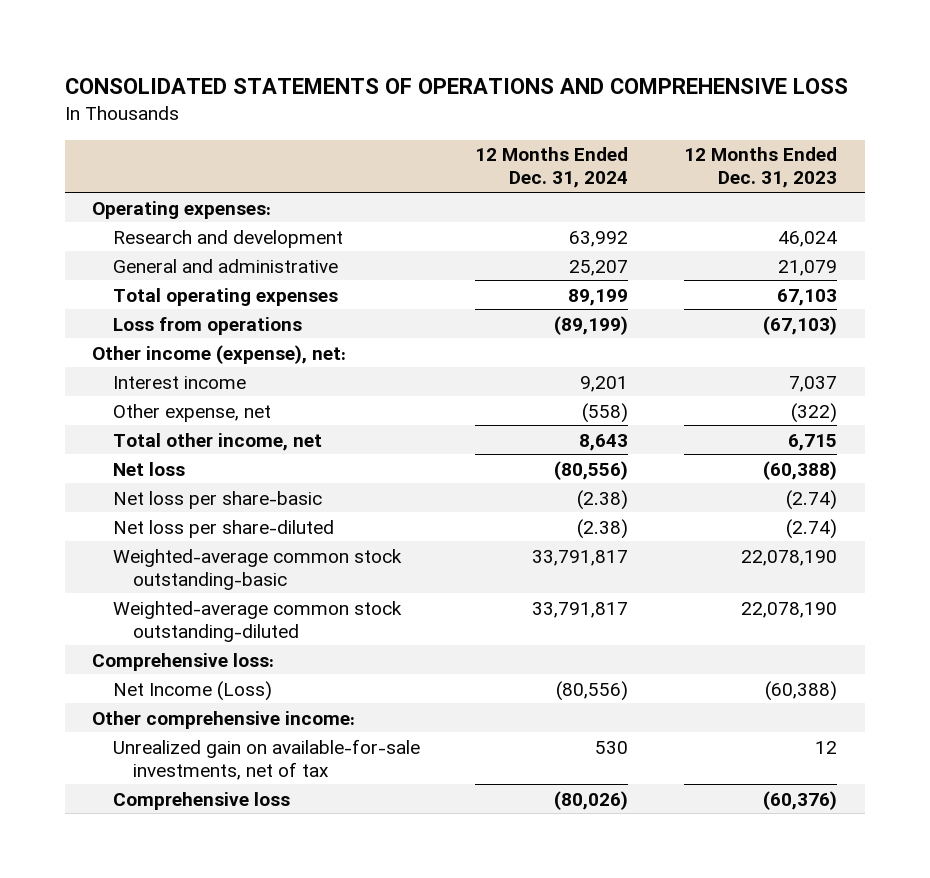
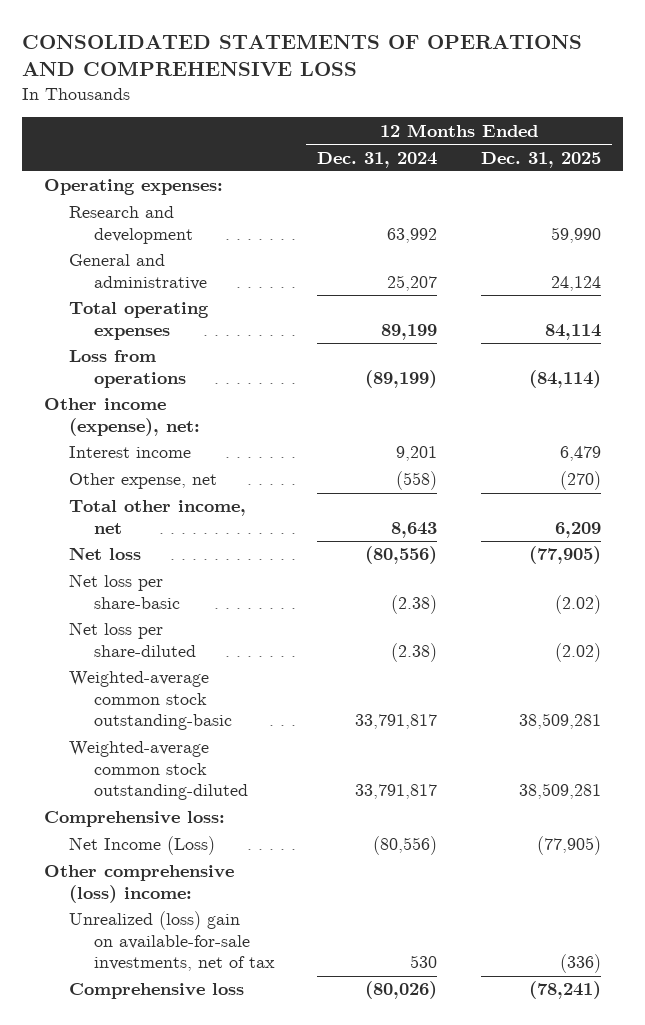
- | 12 Months Ended Dec. 31, 2024 | 12 Months Ended Dec. 31, 2023
+ | 12 Months Ended Dec. 31, 2024 | 12 Months Ended Dec. 31, 2025
- Other comprehensive income:
- Unrealized gain on available-for-sale investments, net of tax | 530 | 12
+ Other comprehensive (loss) income:
+ Unrealized (loss) gain on available-for-sale investments, net of tax | 530 | (336)

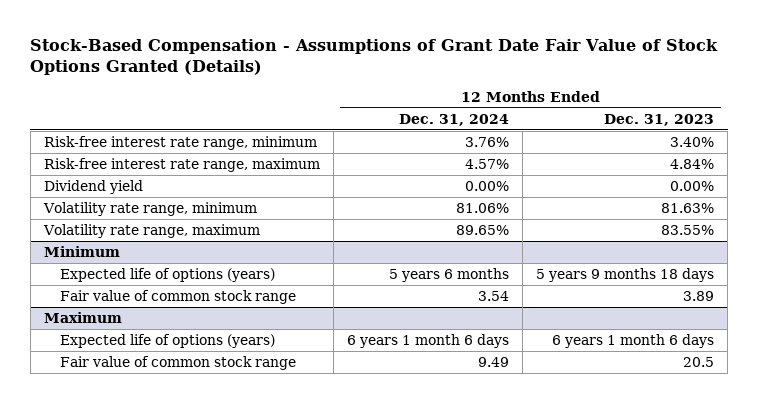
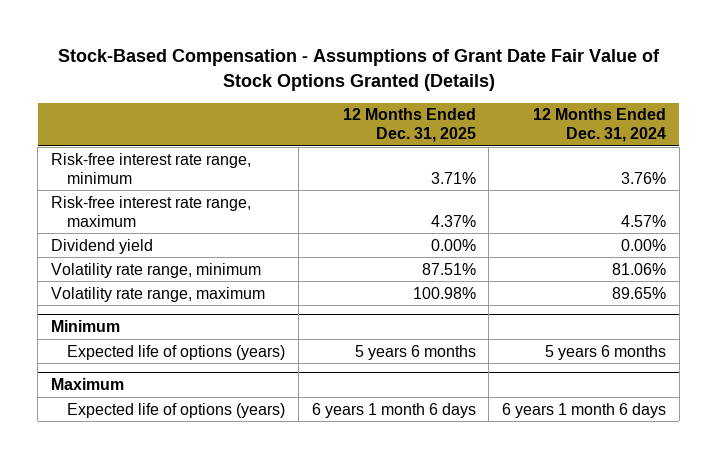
- | 12 Months Ended Dec. 31, 2024 | 12 Months Ended Dec. 31, 2023
+ | 12 Months Ended Dec. 31, 2025 | 12 Months Ended Dec. 31, 2024
@ Minimum
- Fair value of common stock range | 3.54 | 3.89
@ Maximum
- Fair value of common stock range | 9.49 | 20.5

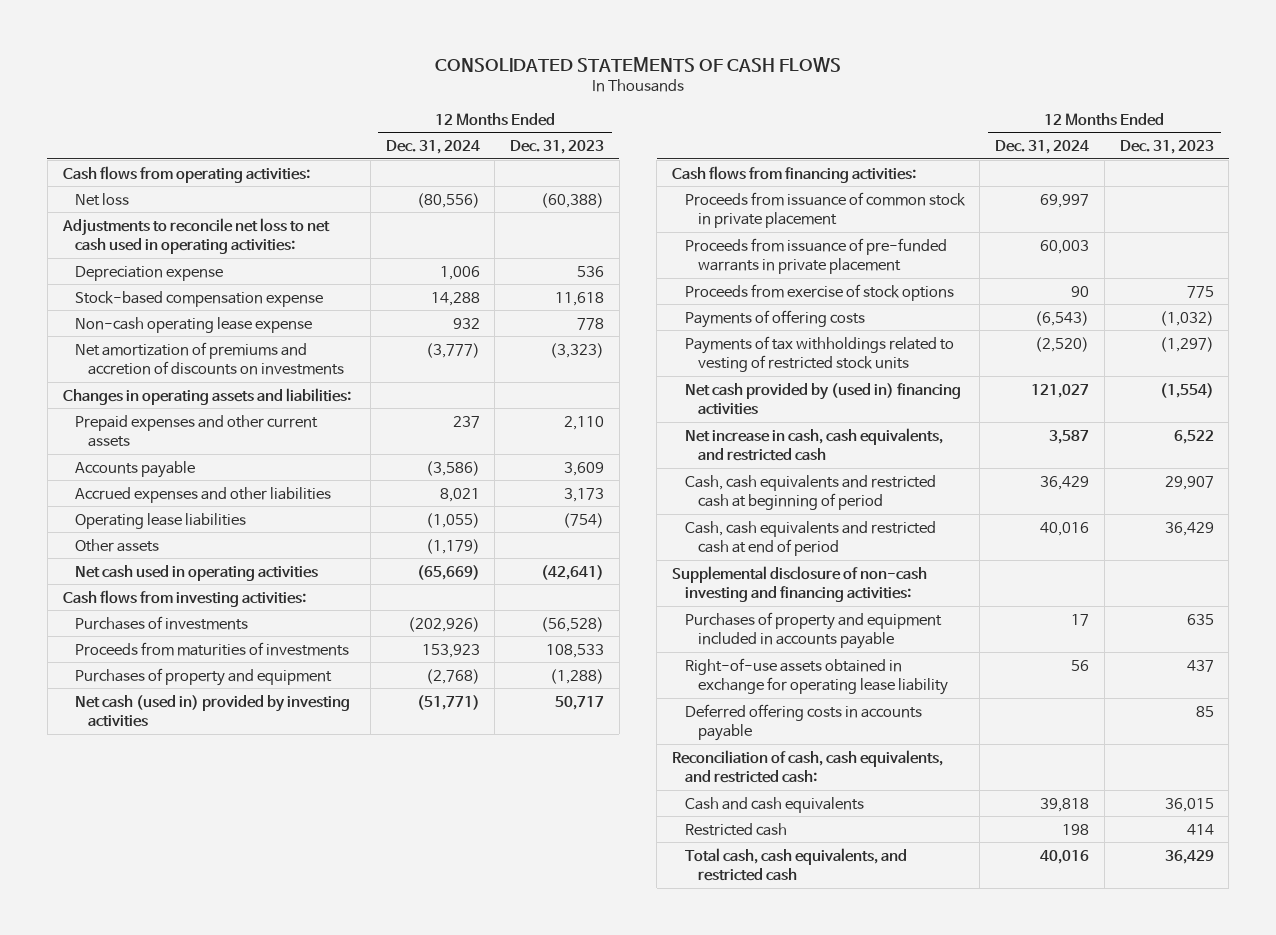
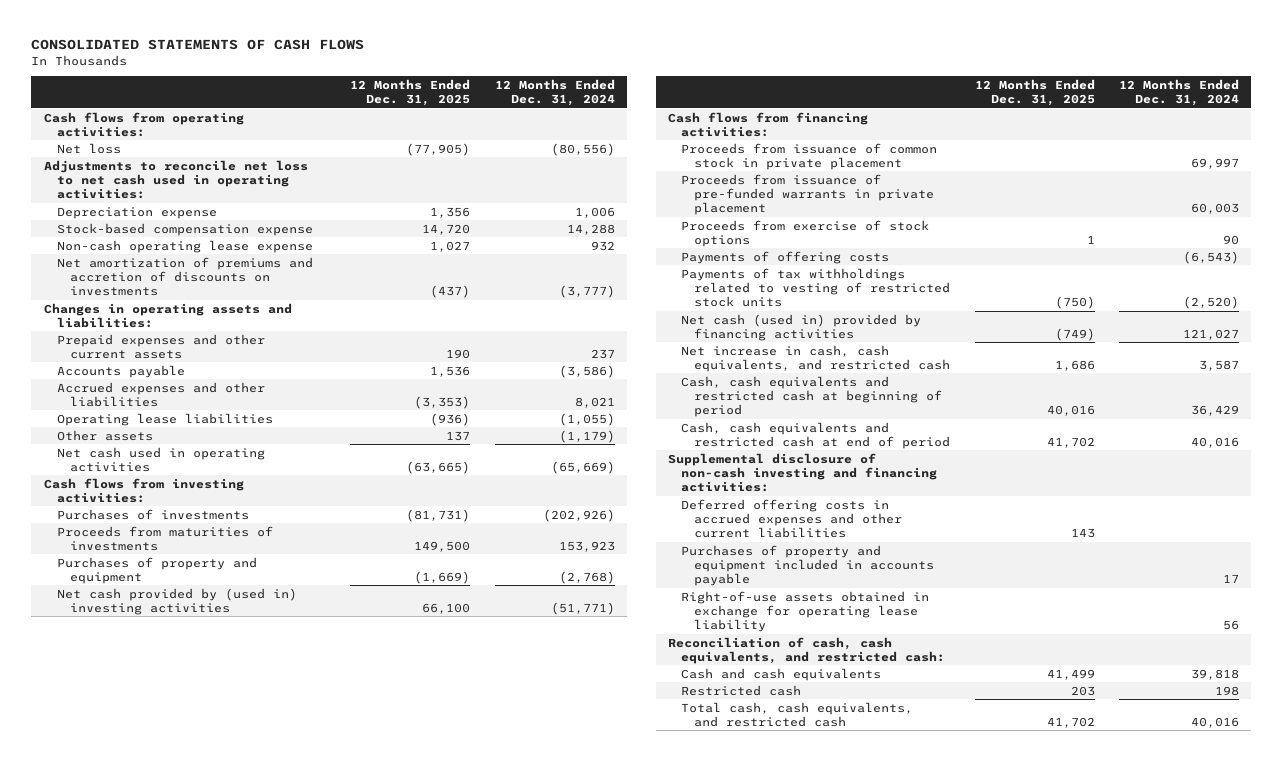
- | 12 Months Ended Dec. 31, 2024 | 12 Months Ended Dec. 31, 2023
+ | 12 Months Ended Dec. 31, 2025 | 12 Months Ended Dec. 31, 2024
- Net cash (used in) provided by investing activities | (51,771) | 50,717
+ Net cash provided by (used in) investing activities | 66,100 | (51,771)
- Net cash provided by (used in) financing activities | 121,027 | (1,554)
+ Net cash (used in) provided by financing activities | (749) | 121,027
+ Deferred offering costs in accrued expenses and other current liabilities | 143 |
- Deferred offering costs in accounts payable | | 85

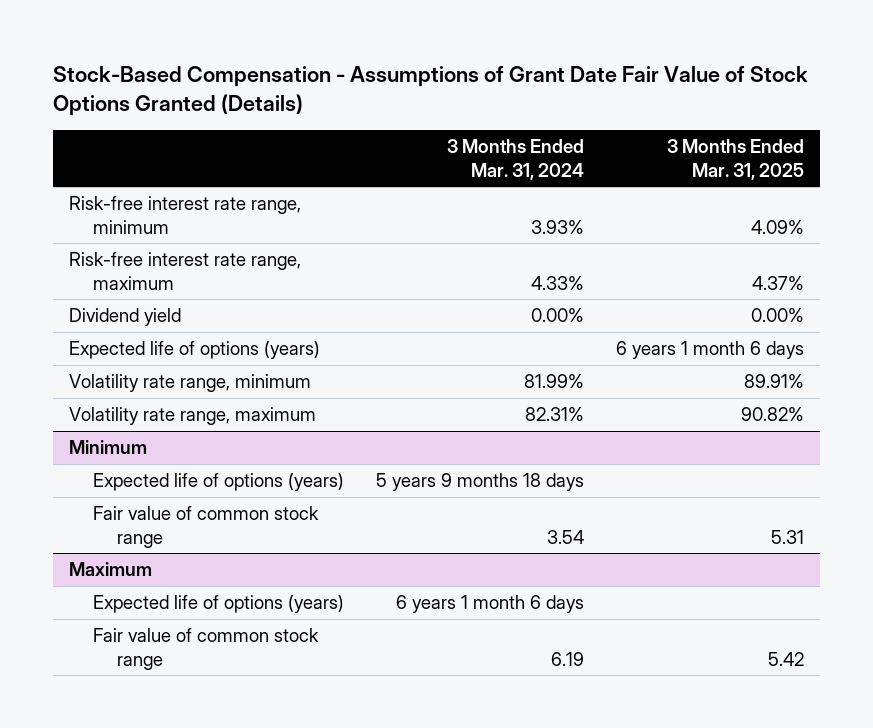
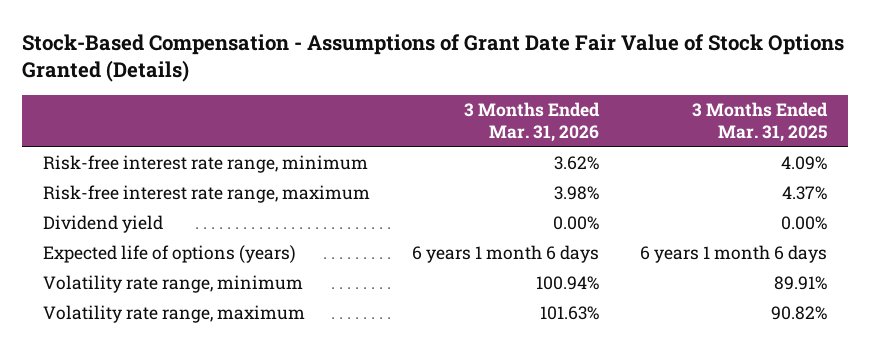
- | 3 Months Ended Mar. 31, 2024 | 3 Months Ended Mar. 31, 2025
+ | 3 Months Ended Mar. 31, 2026 | 3 Months Ended Mar. 31, 2025
- Minimum
- Expected life of options (years) | 5 years 9 months 18 days |
- Fair value of common stock range | 3.54 | 5.31
- Maximum
- Expected life of options (years) | 6 years 1 month 6 days |
- Fair value of common stock range | 6.19 | 5.42

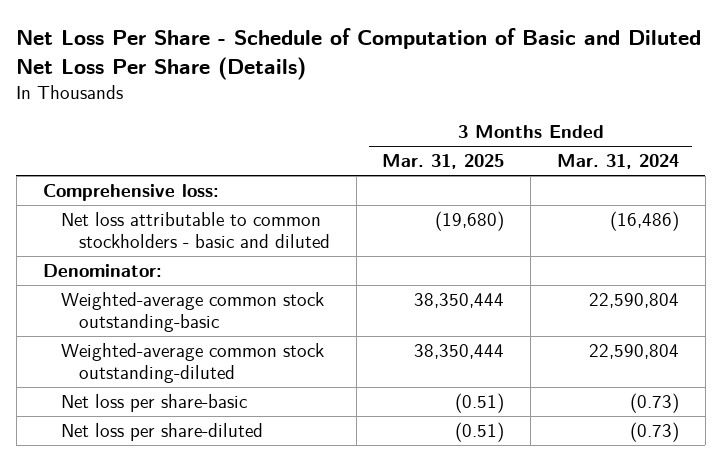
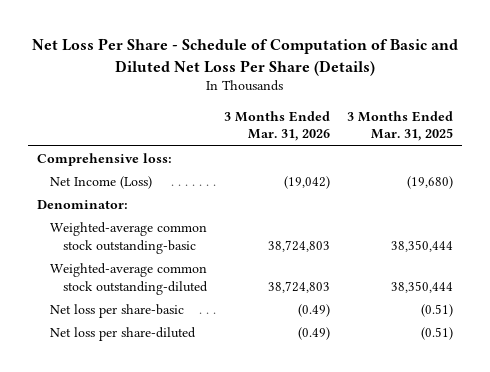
- | 3 Months Ended Mar. 31, 2025 | 3 Months Ended Mar. 31, 2024
+ | 3 Months Ended Mar. 31, 2026 | 3 Months Ended Mar. 31, 2025
- Net loss attributable to common stockholders - basic and diluted | (19,680) | (16,486)
+ Net Income (Loss) | (19,042) | (19,680)

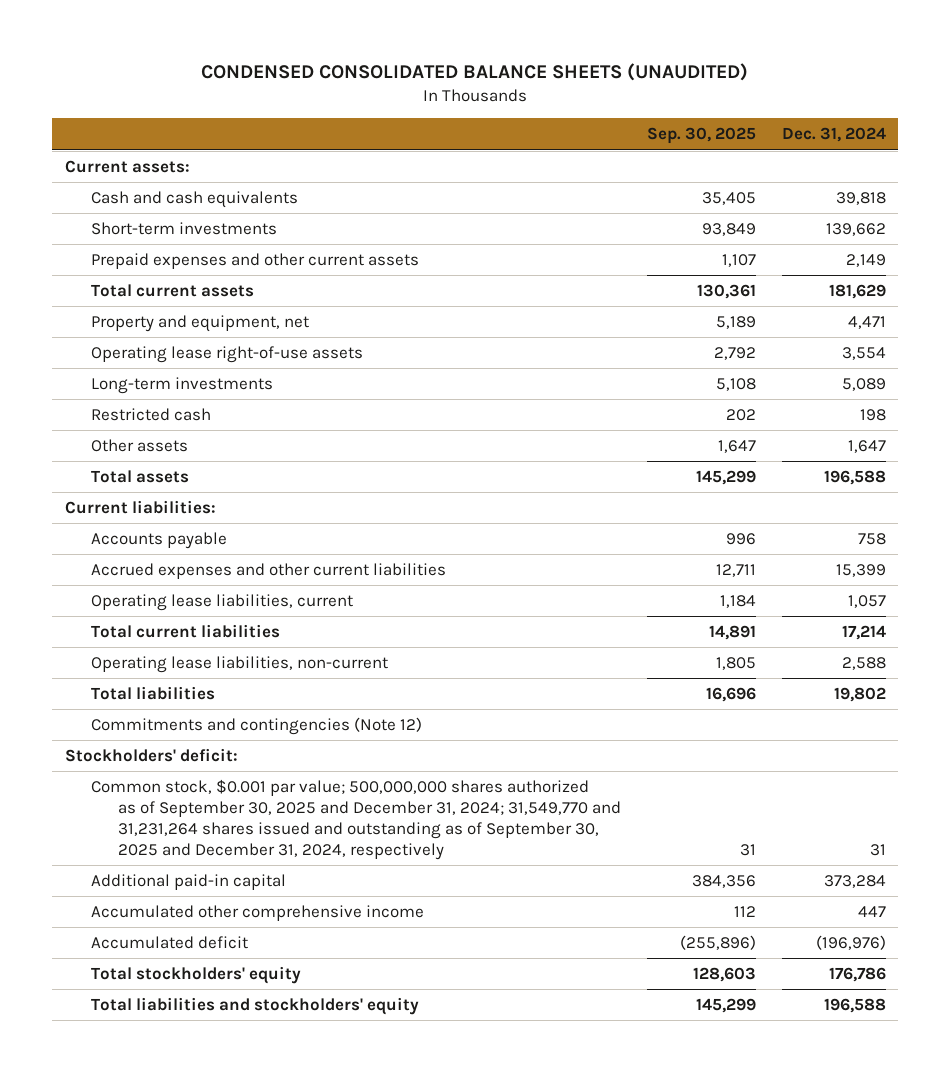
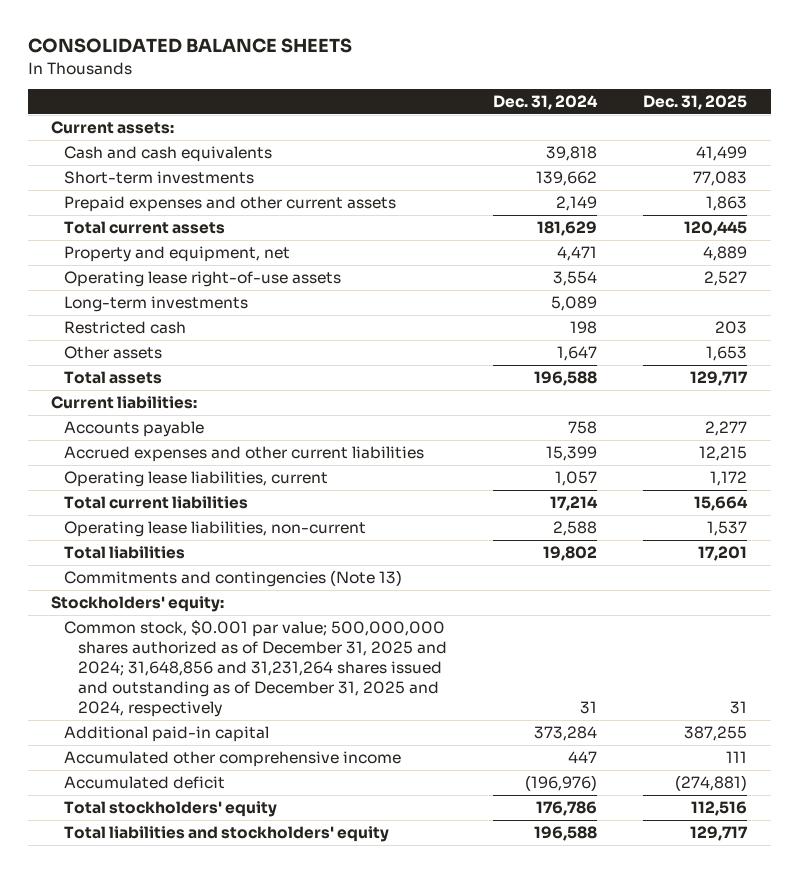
- CONDENSED CONSOLIDATED BALANCE SHEETS (UNAUDITED)
+ CONSOLIDATED BALANCE SHEETS
- | Sep. 30, 2025 | Dec. 31, 2024
+ | Dec. 31, 2024 | Dec. 31, 2025
- Commitments and contingencies (Note 12)
- Stockholders' deficit:
- Common stock, $0.001 par value; 500,000,000 shares authorized as of September 30, 2025 and December 31, 2024; 31,549,770 and 31,231,264 shares issued and outstanding as of September 30, 2025 and December 31, 2024, respectively | 31 | 31
+ Commitments and contingencies (Note 13)
+ Stockholders' equity:
+ Common stock, $0.001 par value; 500,000,000 shares authorized as of December 31, 2025 and 2024; 31,648,856 and 31,231,264 shares issued and outstanding as of December 31, 2025 and 2024, respectively | 31 | 31

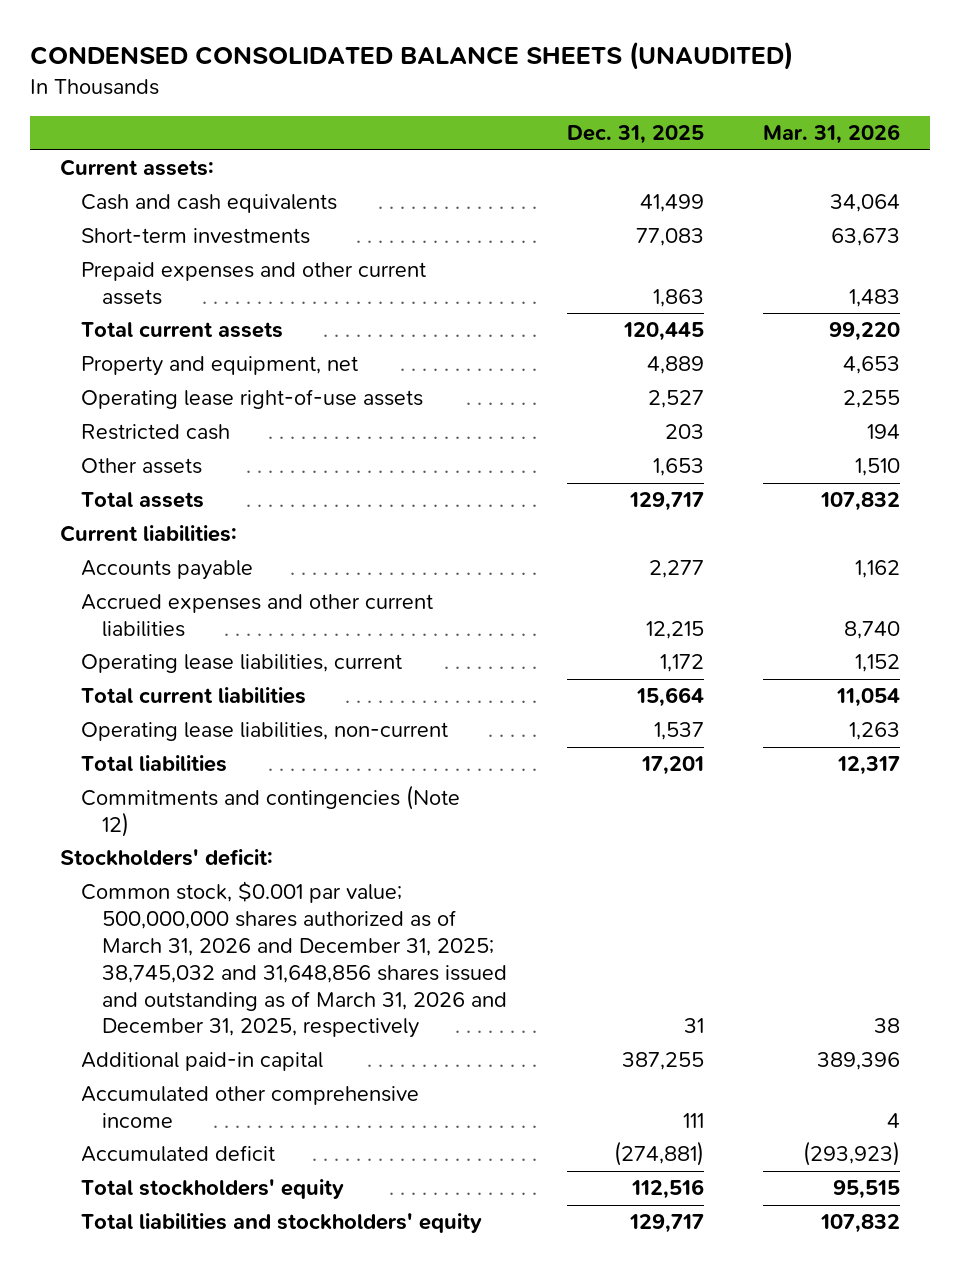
- CONSOLIDATED BALANCE SHEETS
+ CONDENSED CONSOLIDATED BALANCE SHEETS (UNAUDITED)
- | Dec. 31, 2024 | Dec. 31, 2025
+ | Dec. 31, 2025 | Mar. 31, 2026
- Long-term investments | 5,089 |
- Commitments and contingencies (Note 13)
- Stockholders' equity:
- Common stock, $0.001 par value; 500,000,000 shares authorized as of December 31, 2025 and 2024; 31,648,856 and 31,231,264 shares issued and outstanding as of December 31, 2025 and 2024, respectively | 31 | 31
+ Commitments and contingencies (Note 12)
+ Stockholders' deficit:
+ Common stock, $0.001 par value; 500,000,000 shares authorized as of March 31, 2026 and December 31, 2025; 38,745,032 and 31,648,856 shares issued and outstanding as of March 31, 2026 and December 31, 2025, respectively | 31 | 38

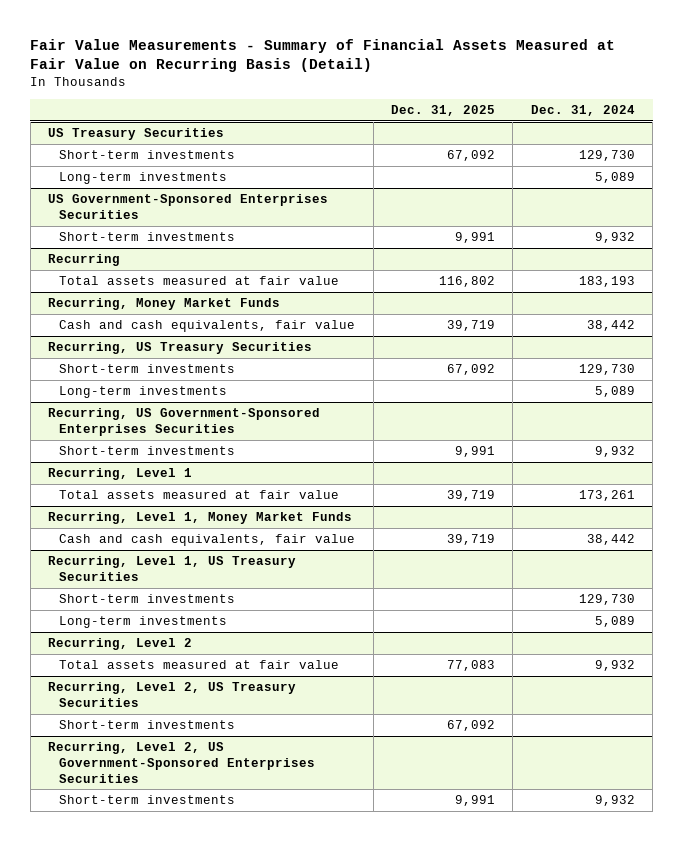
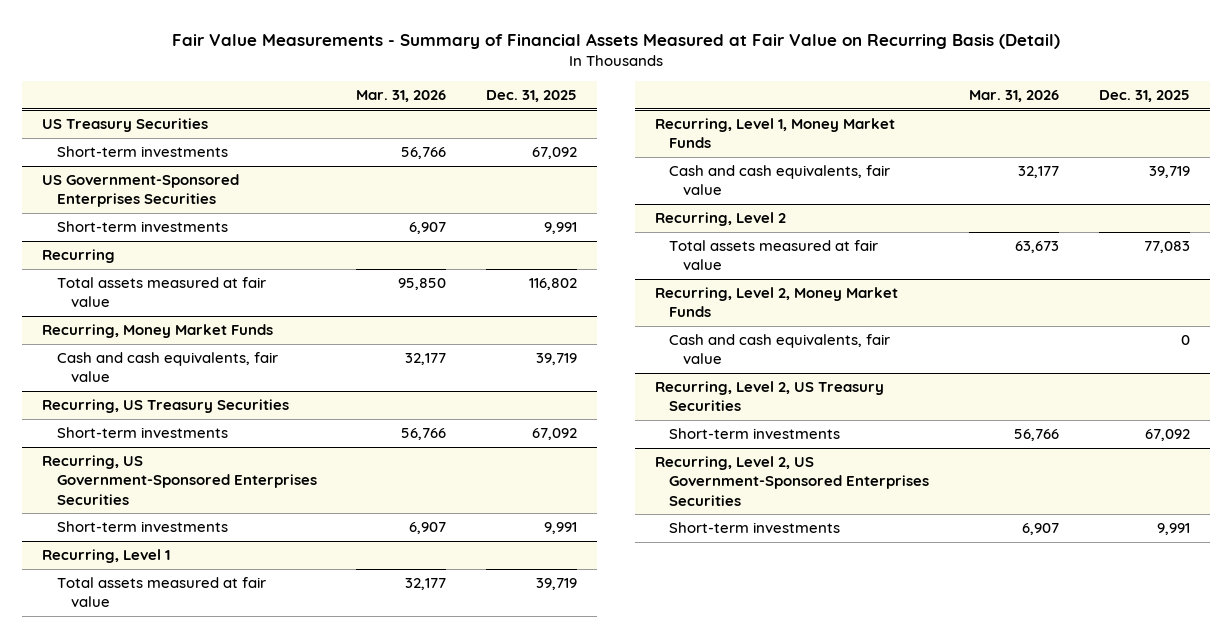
- | Dec. 31, 2025 | Dec. 31, 2024
+ | Mar. 31, 2026 | Dec. 31, 2025
@ US Treasury Securities
- Long-term investments | | 5,089
@ Recurring, US Treasury Securities
- Long-term investments | | 5,089
- Recurring, Level 1, US Treasury Securities
- Short-term investments | | 129,730
- Long-term investments | | 5,089
+ Recurring, Level 2, Money Market Funds
+ Cash and cash equivalents, fair value | | 0

